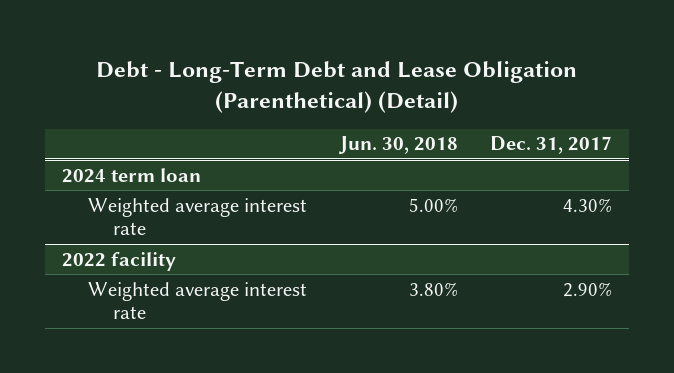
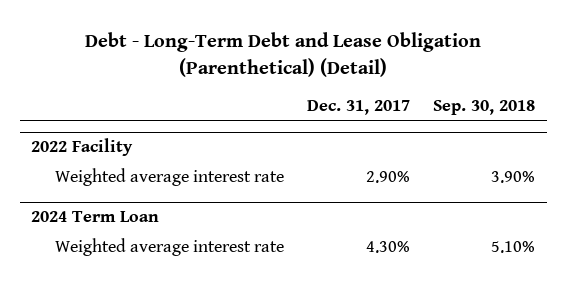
- | Jun. 30, 2018 | Dec. 31, 2017
+ | Dec. 31, 2017 | Sep. 30, 2018
- 2024 term loan
- Weighted average interest rate | 5.00% | 4.30%
- 2022 facility
+ 2022 Facility
+ 2024 Term Loan
+ Weighted average interest rate | 4.30% | 5.10%

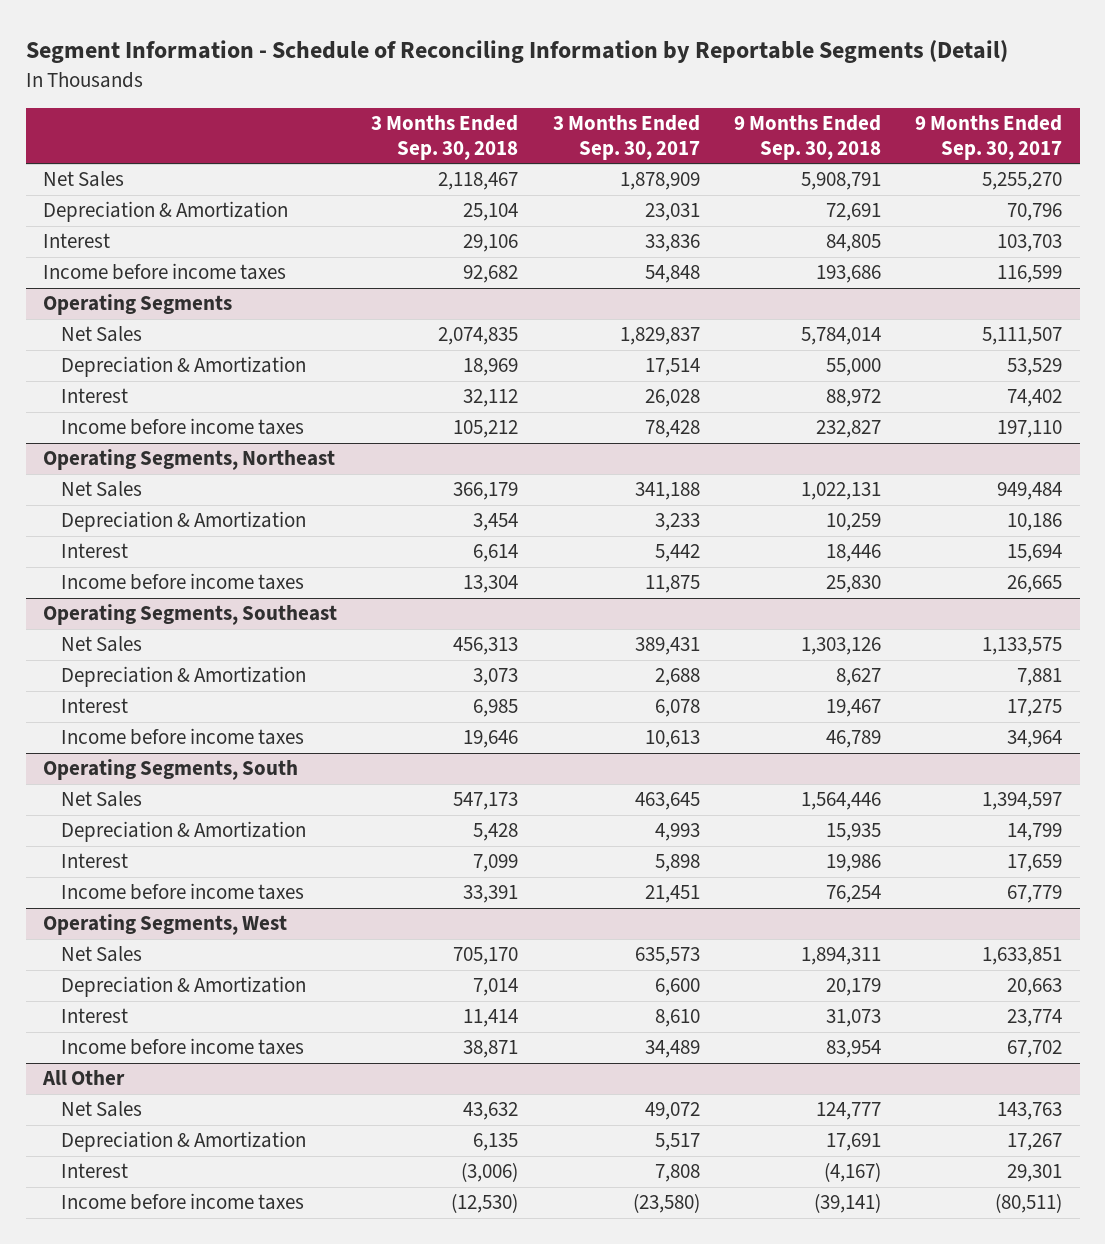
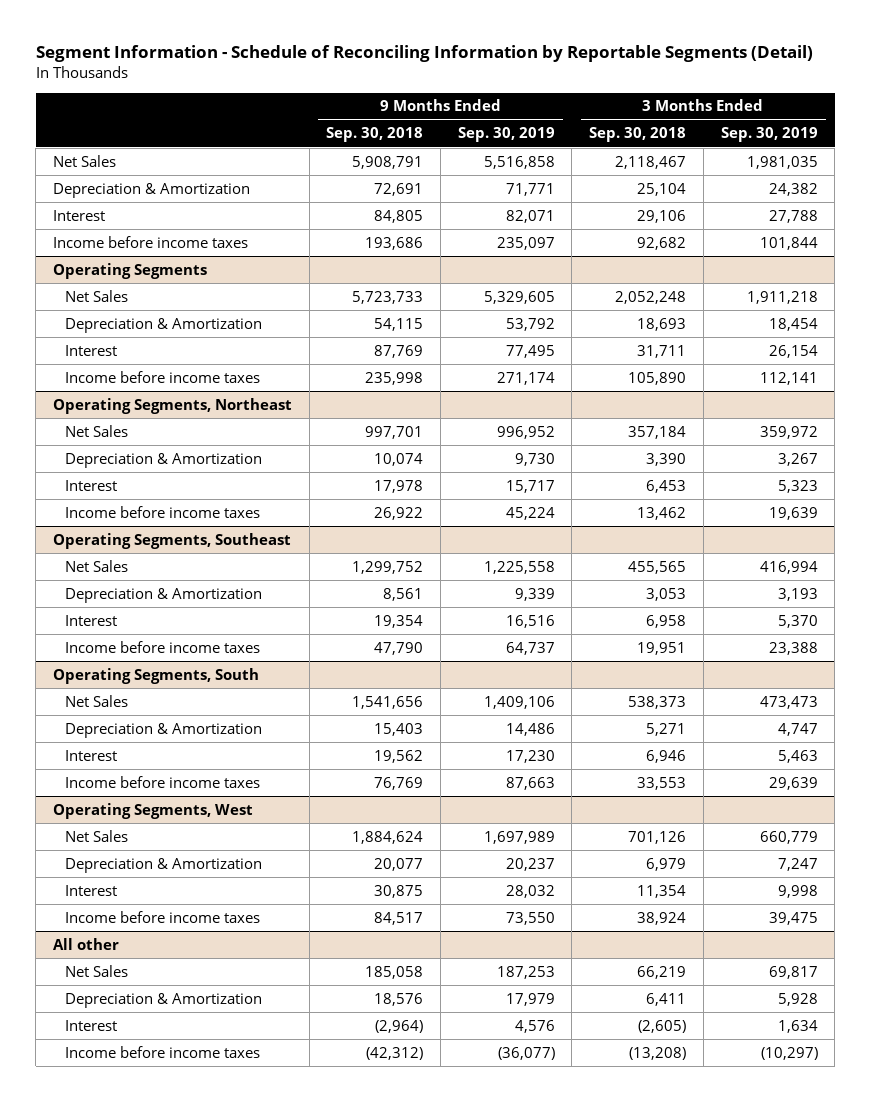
- | 3 Months Ended Sep. 30, 2018 | 3 Months Ended Sep. 30, 2017 | 9 Months Ended Sep. 30, 2018 | 9 Months Ended Sep. 30, 2017
+ | 9 Months Ended Sep. 30, 2018 | 9 Months Ended Sep. 30, 2019 | 3 Months Ended Sep. 30, 2018 | 3 Months Ended Sep. 30, 2019
@ Operating Segments
- Net Sales | 2,074,835 | 1,829,837 | 5,784,014 | 5,111,507
- Depreciation & Amortization | 18,969 | 17,514 | 55,000 | 53,529
- Interest | 32,112 | 26,028 | 88,972 | 74,402
- Income before income taxes | 105,212 | 78,428 | 232,827 | 197,110
+ Net Sales | 5,723,733 | 5,329,605 | 2,052,248 | 1,911,218
+ Depreciation & Amortization | 54,115 | 53,792 | 18,693 | 18,454
+ Interest | 87,769 | 77,495 | 31,711 | 26,154
+ Income before income taxes | 235,998 | 271,174 | 105,890 | 112,141
@ Operating Segments, Northeast
- Net Sales | 366,179 | 341,188 | 1,022,131 | 949,484
- Depreciation & Amortization | 3,454 | 3,233 | 10,259 | 10,186
- Interest | 6,614 | 5,442 | 18,446 | 15,694
- Income before income taxes | 13,304 | 11,875 | 25,830 | 26,665
+ Net Sales | 997,701 | 996,952 | 357,184 | 359,972
+ Depreciation & Amortization | 10,074 | 9,730 | 3,390 | 3,267
+ Interest | 17,978 | 15,717 | 6,453 | 5,323
+ Income before income taxes | 26,922 | 45,224 | 13,462 | 19,639
@ Operating Segments, Southeast
- Net Sales | 456,313 | 389,431 | 1,303,126 | 1,133,575
- Depreciation & Amortization | 3,073 | 2,688 | 8,627 | 7,881
- Interest | 6,985 | 6,078 | 19,467 | 17,275
- Income before income taxes | 19,646 | 10,613 | 46,789 | 34,964
+ Net Sales | 1,299,752 | 1,225,558 | 455,565 | 416,994
+ Depreciation & Amortization | 8,561 | 9,339 | 3,053 | 3,193
+ Interest | 19,354 | 16,516 | 6,958 | 5,370
+ Income before income taxes | 47,790 | 64,737 | 19,951 | 23,388
@ Operating Segments, South
- Net Sales | 547,173 | 463,645 | 1,564,446 | 1,394,597
- Depreciation & Amortization | 5,428 | 4,993 | 15,935 | 14,799
- Interest | 7,099 | 5,898 | 19,986 | 17,659
- Income before income taxes | 33,391 | 21,451 | 76,254 | 67,779
+ Net Sales | 1,541,656 | 1,409,106 | 538,373 | 473,473
+ Depreciation & Amortization | 15,403 | 14,486 | 5,271 | 4,747
+ Interest | 19,562 | 17,230 | 6,946 | 5,463
+ Income before income taxes | 76,769 | 87,663 | 33,553 | 29,639
@ Operating Segments, West
- Net Sales | 705,170 | 635,573 | 1,894,311 | 1,633,851
- Depreciation & Amortization | 7,014 | 6,600 | 20,179 | 20,663
- Interest | 11,414 | 8,610 | 31,073 | 23,774
- Income before income taxes | 38,871 | 34,489 | 83,954 | 67,702
- All Other
- Net Sales | 43,632 | 49,072 | 124,777 | 143,763
- Depreciation & Amortization | 6,135 | 5,517 | 17,691 | 17,267
- Interest | (3,006) | 7,808 | (4,167) | 29,301
- Income before income taxes | (12,530) | (23,580) | (39,141) | (80,511)
@ Operating Segments, West
+ Net Sales | 1,884,624 | 1,697,989 | 701,126 | 660,779
+ Depreciation & Amortization | 20,077 | 20,237 | 6,979 | 7,247
+ Interest | 30,875 | 28,032 | 11,354 | 9,998
+ Income before income taxes | 84,517 | 73,550 | 38,924 | 39,475
+ All other
+ Net Sales | 185,058 | 187,253 | 66,219 | 69,817
+ Depreciation & Amortization | 18,576 | 17,979 | 6,411 | 5,928
+ Interest | (2,964) | 4,576 | (2,605) | 1,634
+ Income before income taxes | (42,312) | (36,077) | (13,208) | (10,297)

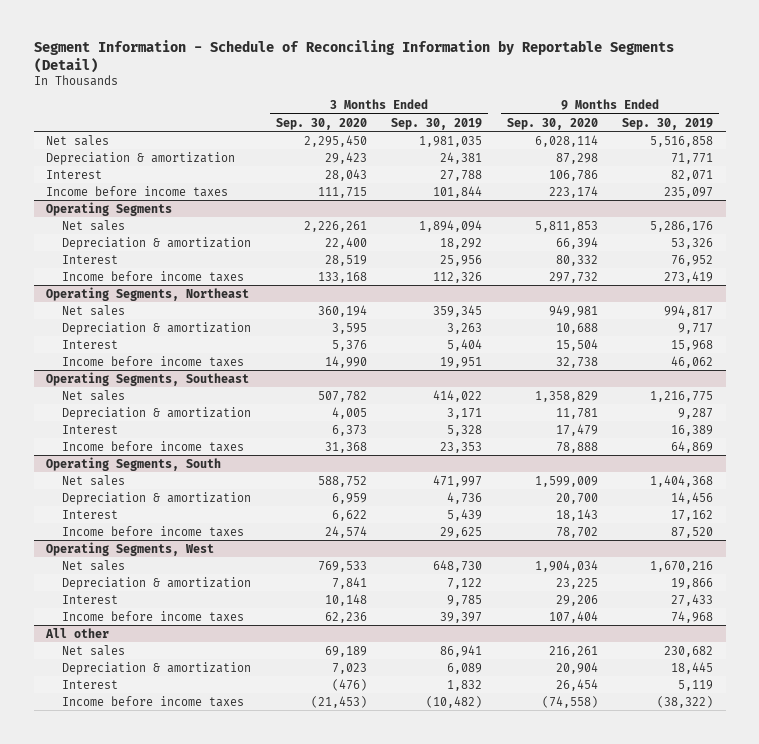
- | 9 Months Ended Sep. 30, 2018 | 9 Months Ended Sep. 30, 2019 | 3 Months Ended Sep. 30, 2018 | 3 Months Ended Sep. 30, 2019
+ | 3 Months Ended Sep. 30, 2020 | 3 Months Ended Sep. 30, 2019 | 9 Months Ended Sep. 30, 2020 | 9 Months Ended Sep. 30, 2019
- Net Sales | 5,908,791 | 5,516,858 | 2,118,467 | 1,981,035
- Depreciation & Amortization | 72,691 | 71,771 | 25,104 | 24,382
+ Net sales | 2,295,450 | 1,981,035 | 6,028,114 | 5,516,858
+ Depreciation & amortization | 29,423 | 24,381 | 87,298 | 71,771
@ Operating Segments
- Net Sales | 5,723,733 | 5,329,605 | 2,052,248 | 1,911,218
- Depreciation & Amortization | 54,115 | 53,792 | 18,693 | 18,454
- Interest | 87,769 | 77,495 | 31,711 | 26,154
- Income before income taxes | 235,998 | 271,174 | 105,890 | 112,141
+ Net sales | 2,226,261 | 1,894,094 | 5,811,853 | 5,286,176
+ Depreciation & amortization | 22,400 | 18,292 | 66,394 | 53,326
+ Interest | 28,519 | 25,956 | 80,332 | 76,952
+ Income before income taxes | 133,168 | 112,326 | 297,732 | 273,419
@ Operating Segments, Northeast
- Net Sales | 997,701 | 996,952 | 357,184 | 359,972
- Depreciation & Amortization | 10,074 | 9,730 | 3,390 | 3,267
- Interest | 17,978 | 15,717 | 6,453 | 5,323
- Income before income taxes | 26,922 | 45,224 | 13,462 | 19,639
+ Net sales | 360,194 | 359,345 | 949,981 | 994,817
+ Depreciation & amortization | 3,595 | 3,263 | 10,688 | 9,717
+ Interest | 5,376 | 5,404 | 15,504 | 15,968
+ Income before income taxes | 14,990 | 19,951 | 32,738 | 46,062
@ Operating Segments, Southeast
- Net Sales | 1,299,752 | 1,225,558 | 455,565 | 416,994
- Depreciation & Amortization | 8,561 | 9,339 | 3,053 | 3,193
- Interest | 19,354 | 16,516 | 6,958 | 5,370
- Income before income taxes | 47,790 | 64,737 | 19,951 | 23,388
+ Net sales | 507,782 | 414,022 | 1,358,829 | 1,216,775
+ Depreciation & amortization | 4,005 | 3,171 | 11,781 | 9,287
+ Interest | 6,373 | 5,328 | 17,479 | 16,389
+ Income before income taxes | 31,368 | 23,353 | 78,888 | 64,869
@ Operating Segments, South
- Net Sales | 1,541,656 | 1,409,106 | 538,373 | 473,473
- Depreciation & Amortization | 15,403 | 14,486 | 5,271 | 4,747
- Interest | 19,562 | 17,230 | 6,946 | 5,463
- Income before income taxes | 76,769 | 87,663 | 33,553 | 29,639
+ Net sales | 588,752 | 471,997 | 1,599,009 | 1,404,368
+ Depreciation & amortization | 6,959 | 4,736 | 20,700 | 14,456
+ Interest | 6,622 | 5,439 | 18,143 | 17,162
+ Income before income taxes | 24,574 | 29,625 | 78,702 | 87,520
@ Operating Segments, West
- Net Sales | 1,884,624 | 1,697,989 | 701,126 | 660,779
- Depreciation & Amortization | 20,077 | 20,237 | 6,979 | 7,247
- Interest | 30,875 | 28,032 | 11,354 | 9,998
- Income before income taxes | 84,517 | 73,550 | 38,924 | 39,475
+ Net sales | 769,533 | 648,730 | 1,904,034 | 1,670,216
+ Depreciation & amortization | 7,841 | 7,122 | 23,225 | 19,866
+ Interest | 10,148 | 9,785 | 29,206 | 27,433
+ Income before income taxes | 62,236 | 39,397 | 107,404 | 74,968
@ All other
- Net Sales | 185,058 | 187,253 | 66,219 | 69,817
- Depreciation & Amortization | 18,576 | 17,979 | 6,411 | 5,928
- Interest | (2,964) | 4,576 | (2,605) | 1,634
- Income before income taxes | (42,312) | (36,077) | (13,208) | (10,297)
+ Net sales | 69,189 | 86,941 | 216,261 | 230,682
+ Depreciation & amortization | 7,023 | 6,089 | 20,904 | 18,445
+ Interest | (476) | 1,832 | 26,454 | 5,119
+ Income before income taxes | (21,453) | (10,482) | (74,558) | (38,322)

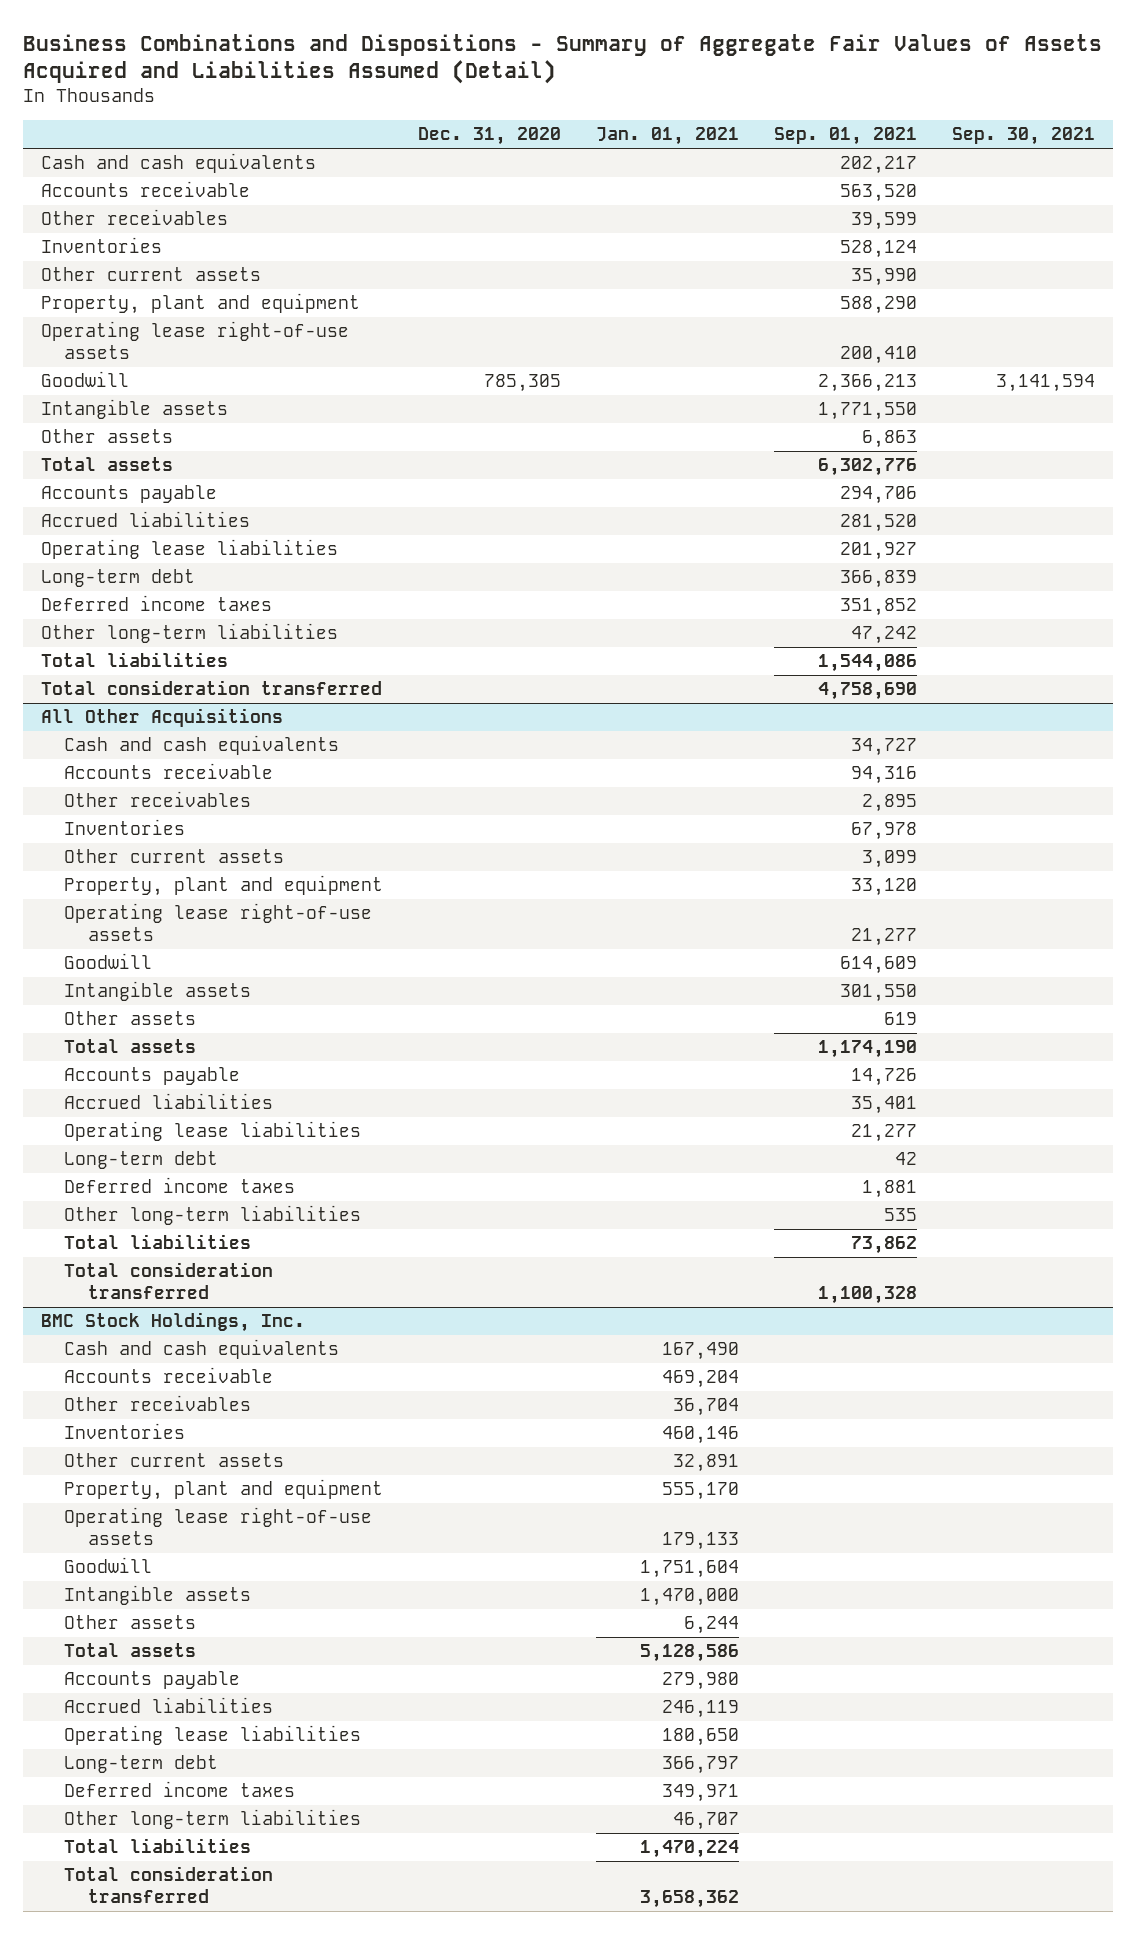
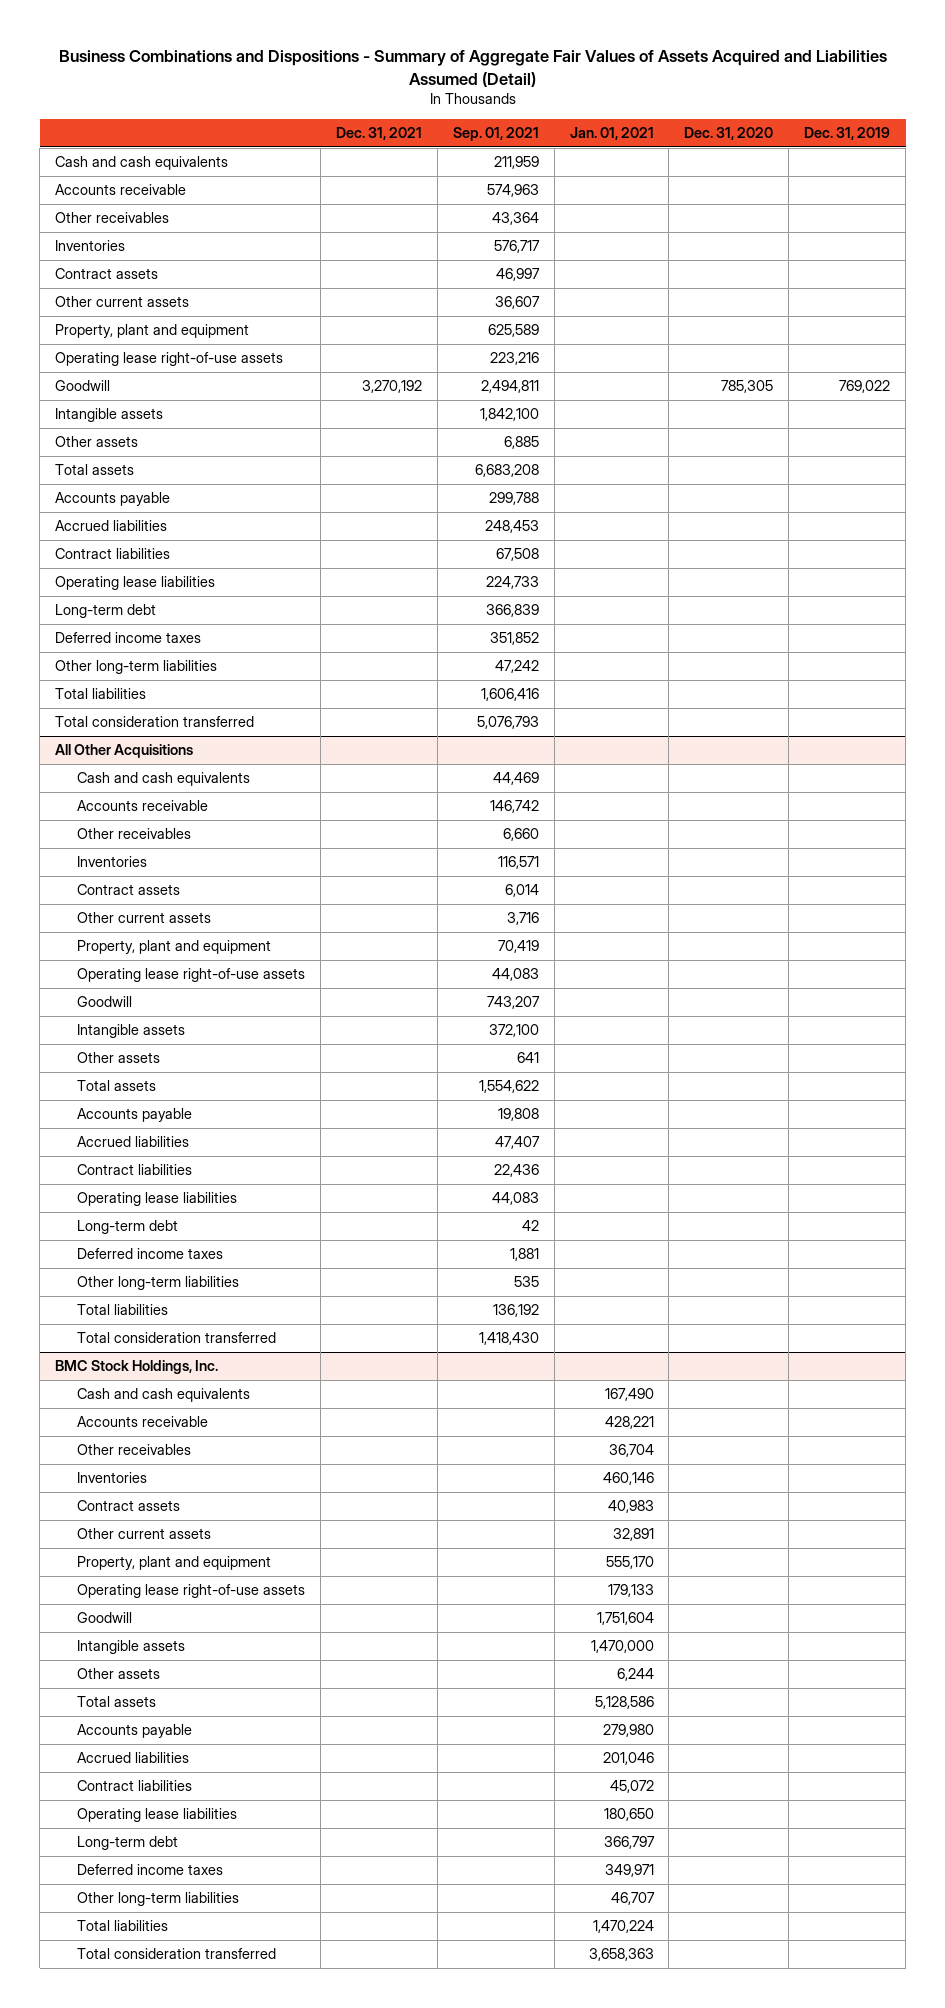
- | Dec. 31, 2020 | Jan. 01, 2021 | Sep. 01, 2021 | Sep. 30, 2021
+ | Dec. 31, 2021 | Sep. 01, 2021 | Jan. 01, 2021 | Dec. 31, 2020 | Dec. 31, 2019
- Cash and cash equivalents | | | 202,217 |
- Accounts receivable | | | 563,520 |
- Other receivables | | | 39,599 |
- Inventories | | | 528,124 |
- Other current assets | | | 35,990 |
- Property, plant and equipment | | | 588,290 |
- Operating lease right-of-use assets | | | 200,410 |
- Goodwill | 785,305 | | 2,366,213 | 3,141,594
- Intangible assets | | | 1,771,550 |
- Other assets | | | 6,863 |
- Total assets | | | 6,302,776 |
- Accounts payable | | | 294,706 |
- Accrued liabilities | | | 281,520 |
- Operating lease liabilities | | | 201,927 |
+ Cash and cash equivalents | | 211,959 | | |
+ Accounts receivable | | 574,963 | | |
+ Other receivables | | 43,364 | | |
+ Inventories | | 576,717 | | |
+ Contract assets | | 46,997 | | |
+ Other current assets | | 36,607 | | |
+ Property, plant and equipment | | 625,589 | | |
+ Operating lease right-of-use assets | | 223,216 | | |
+ Goodwill | 3,270,192 | 2,494,811 | | 785,305 | 769,022
+ Intangible assets | | 1,842,100 | | |
+ Other assets | | 6,885 | | |
+ Total assets | | 6,683,208 | | |
+ Accounts payable | | 299,788 | | |
+ Accrued liabilities | | 248,453 | | |
+ Contract liabilities | | 67,508 | | |
+ Operating lease liabilities | | 224,733 | | |
- Total liabilities | | | 1,544,086 |
- Total consideration transferred | | | 4,758,690 |
+ Total liabilities | | 1,606,416 | | |
+ Total consideration transferred | | 5,076,793 | | |
@ All Other Acquisitions
- Cash and cash equivalents | | | 34,727 |
- Accounts receivable | | | 94,316 |
- Other receivables | | | 2,895 |
- Inventories | | | 67,978 |
- Other current assets | | | 3,099 |
- Property, plant and equipment | | | 33,120 |
- Operating lease right-of-use assets | | | 21,277 |
- Goodwill | | | 614,609 |
- Intangible assets | | | 301,550 |
- Other assets | | | 619 |
- Total assets | | | 1,174,190 |
- Accounts payable | | | 14,726 |
- Accrued liabilities | | | 35,401 |
- Operating lease liabilities | | | 21,277 |
+ Cash and cash equivalents | | 44,469 | | |
+ Accounts receivable | | 146,742 | | |
+ Other receivables | | 6,660 | | |
+ Inventories | | 116,571 | | |
+ Contract assets | | 6,014 | | |
+ Other current assets | | 3,716 | | |
+ Property, plant and equipment | | 70,419 | | |
+ Operating lease right-of-use assets | | 44,083 | | |
+ Goodwill | | 743,207 | | |
+ Intangible assets | | 372,100 | | |
+ Other assets | | 641 | | |
+ Total assets | | 1,554,622 | | |
+ Accounts payable | | 19,808 | | |
+ Accrued liabilities | | 47,407 | | |
+ Contract liabilities | | 22,436 | | |
+ Operating lease liabilities | | 44,083 | | |
- Total liabilities | | | 73,862 |
- Total consideration transferred | | | 1,100,328 |
+ Total liabilities | | 136,192 | | |
+ Total consideration transferred | | 1,418,430 | | |
@ BMC Stock Holdings, Inc.
- Accounts receivable | | 469,204 | |
+ Accounts receivable | | | 428,221 | |
+ Contract assets | | | 40,983 | |
- Accrued liabilities | | 246,119 | |
+ Accrued liabilities | | | 201,046 | |
+ Contract liabilities | | | 45,072 | |
- Total consideration transferred | | 3,658,362 | |
+ Total consideration transferred | | | 3,658,363 | |

